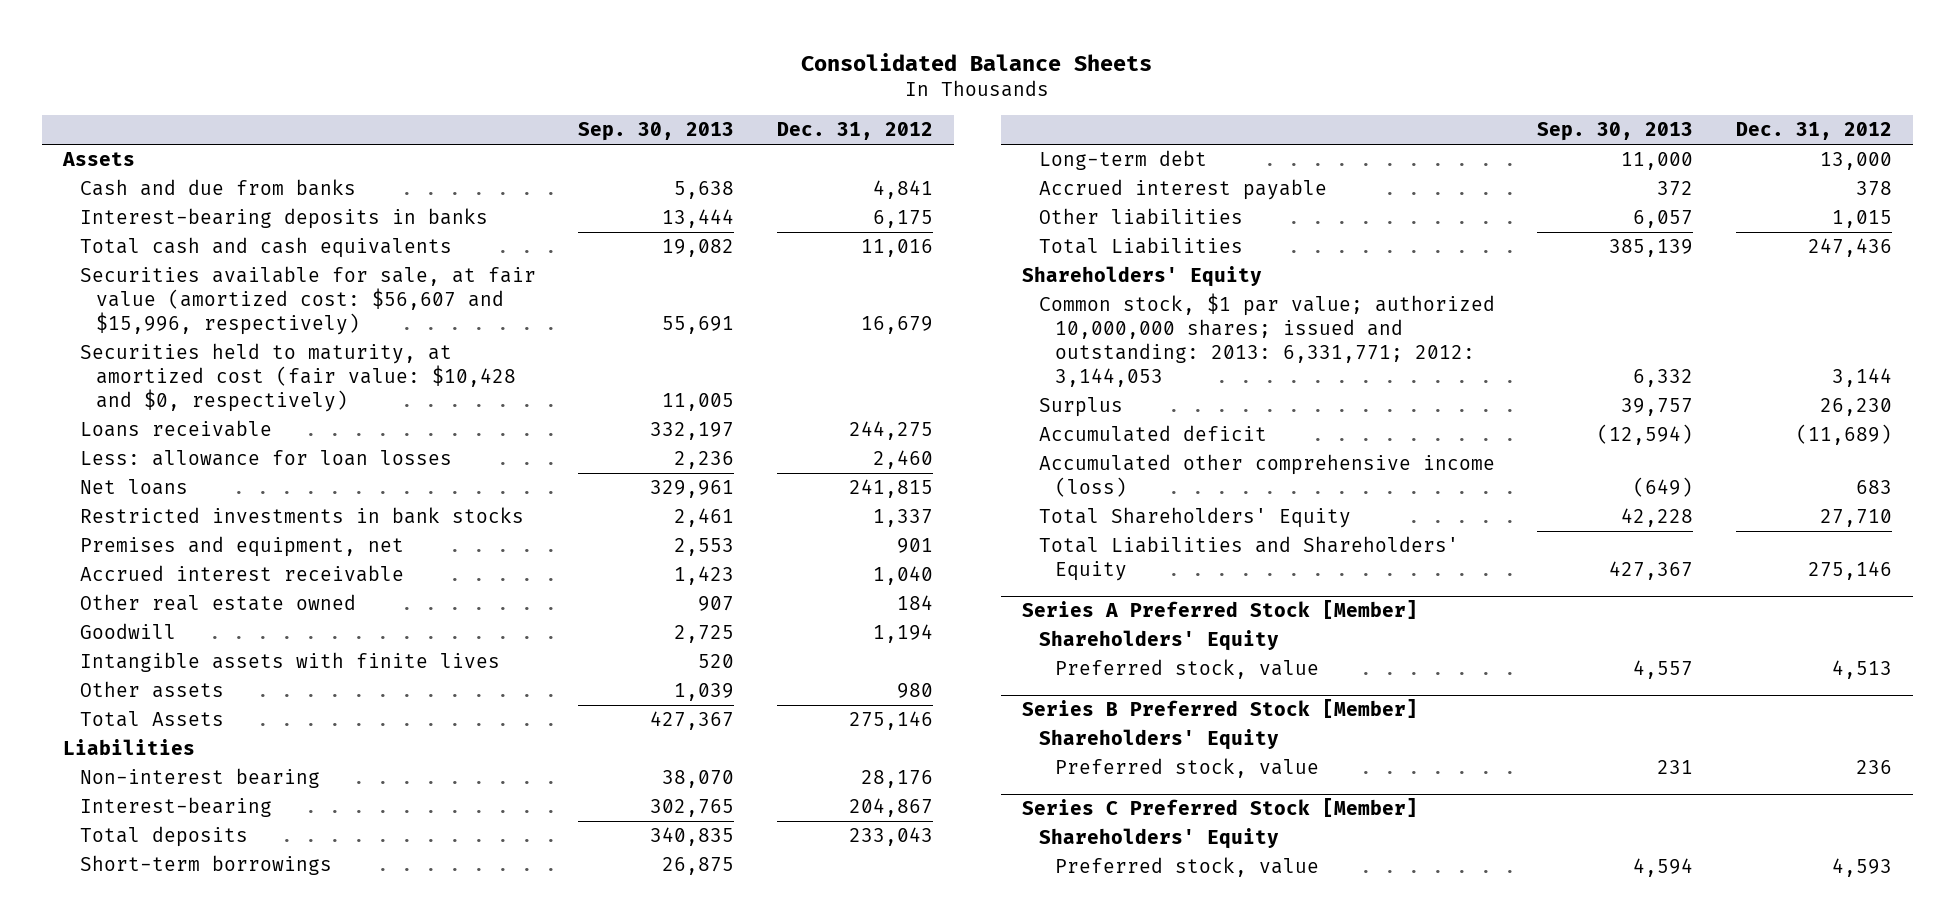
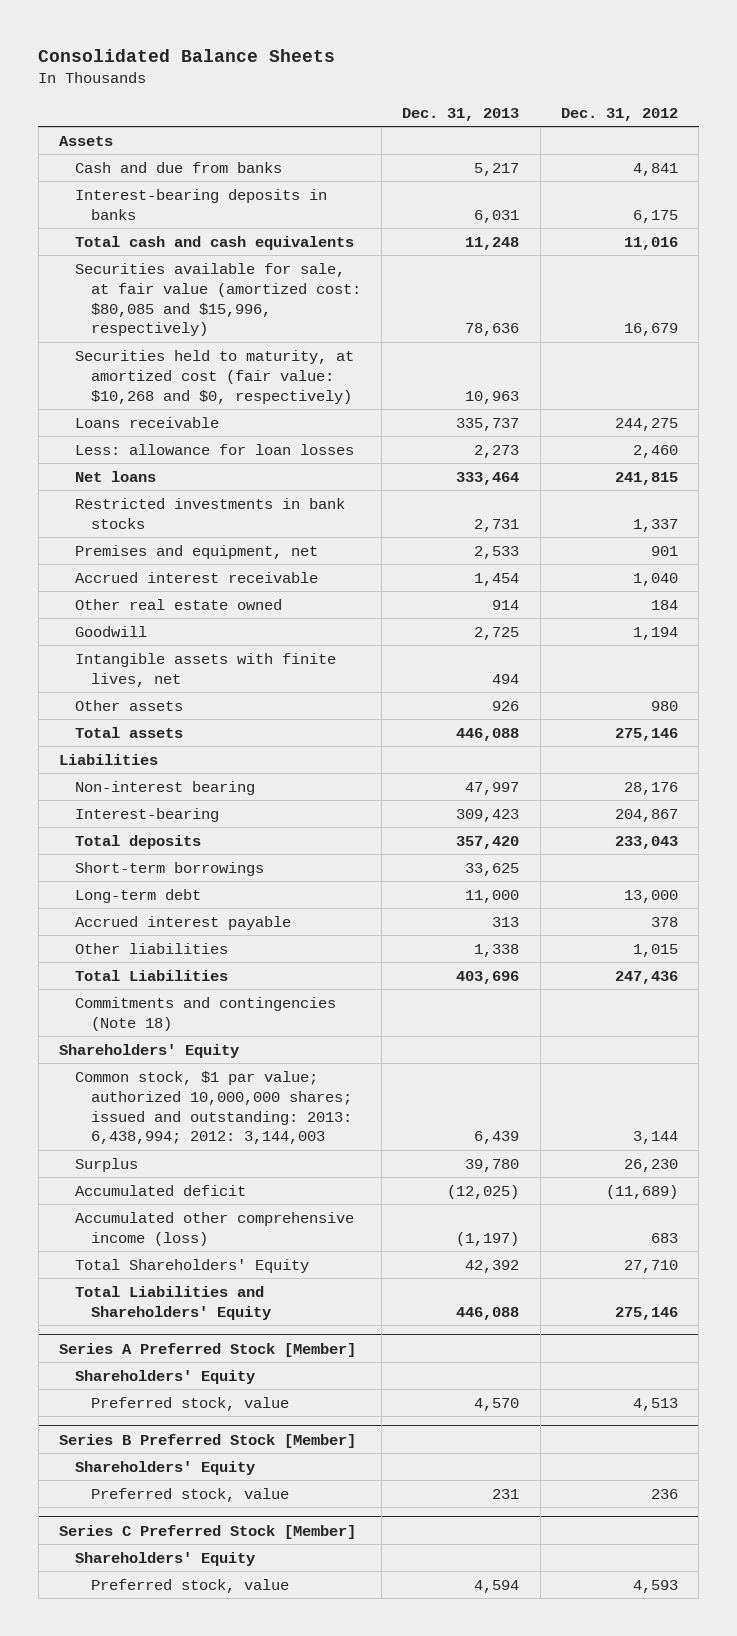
- | Sep. 30, 2013 | Dec. 31, 2012
+ | Dec. 31, 2013 | Dec. 31, 2012
- Securities available for sale, at fair value (amortized cost: $56,607 and $15,996, respectively) | 55,691 | 16,679
- Securities held to maturity, at amortized cost (fair value: $10,428 and $0, respectively) | 11,005 |
+ Securities available for sale, at fair value (amortized cost: $80,085 and $15,996, respectively) | 78,636 | 16,679
+ Securities held to maturity, at amortized cost (fair value: $10,268 and $0, respectively) | 10,963 |
- Intangible assets with finite lives | 520 |
+ Intangible assets with finite lives, net | 494 |
- Total Assets | 427,367 | 275,146
+ Total assets | 446,088 | 275,146
+ Commitments and contingencies (Note 18)
- Common stock, $1 par value; authorized 10,000,000 shares; issued and outstanding: 2013: 6,331,771; 2012: 3,144,053 | 6,332 | 3,144
+ Common stock, $1 par value; authorized 10,000,000 shares; issued and outstanding: 2013: 6,438,994; 2012: 3,144,003 | 6,439 | 3,144

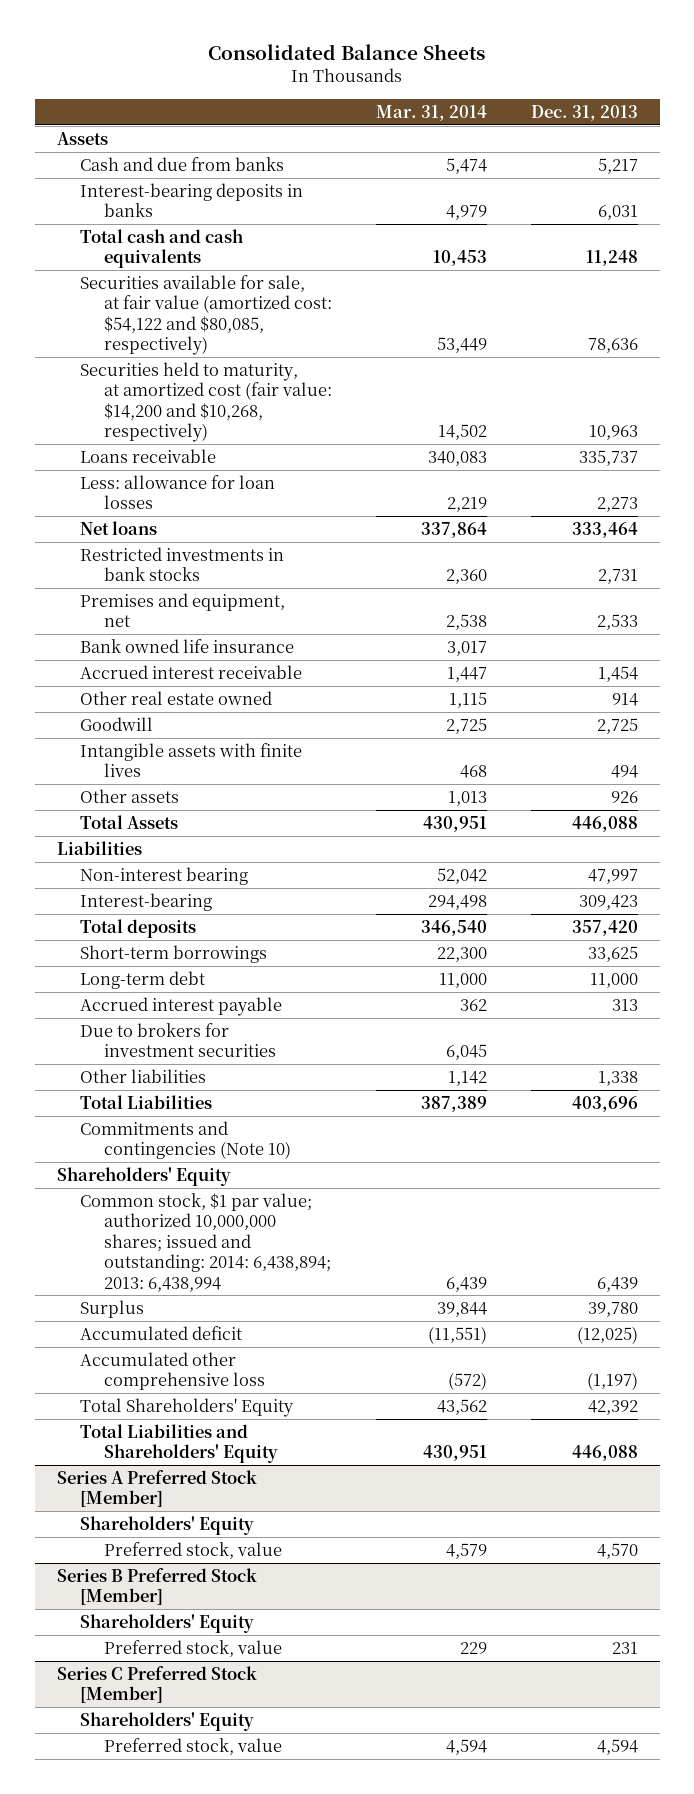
- | Dec. 31, 2013 | Dec. 31, 2012
+ | Mar. 31, 2014 | Dec. 31, 2013
- Securities available for sale, at fair value (amortized cost: $80,085 and $15,996, respectively) | 78,636 | 16,679
- Securities held to maturity, at amortized cost (fair value: $10,268 and $0, respectively) | 10,963 |
+ Securities available for sale, at fair value (amortized cost: $54,122 and $80,085, respectively) | 53,449 | 78,636
+ Securities held to maturity, at amortized cost (fair value: $14,200 and $10,268, respectively) | 14,502 | 10,963
+ Bank owned life insurance | 3,017 |
- Intangible assets with finite lives, net | 494 |
+ Intangible assets with finite lives | 468 | 494
- Total assets | 446,088 | 275,146
+ Total Assets | 430,951 | 446,088
+ Due to brokers for investment securities | 6,045 |
- Commitments and contingencies (Note 18)
+ Commitments and contingencies (Note 10)
- Common stock, $1 par value; authorized 10,000,000 shares; issued and outstanding: 2013: 6,438,994; 2012: 3,144,003 | 6,439 | 3,144
+ Common stock, $1 par value; authorized 10,000,000 shares; issued and outstanding: 2014: 6,438,894; 2013: 6,438,994 | 6,439 | 6,439
- Accumulated other comprehensive income (loss) | (1,197) | 683
+ Accumulated other comprehensive loss | (572) | (1,197)

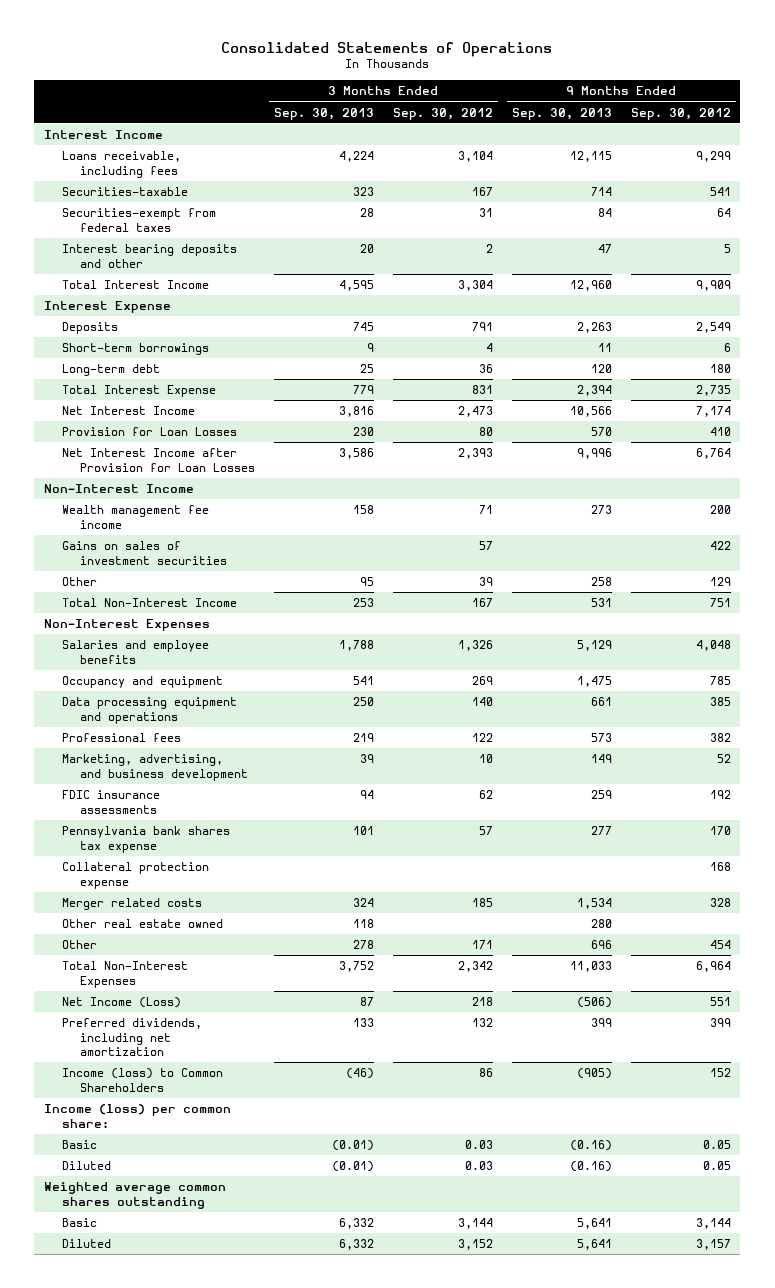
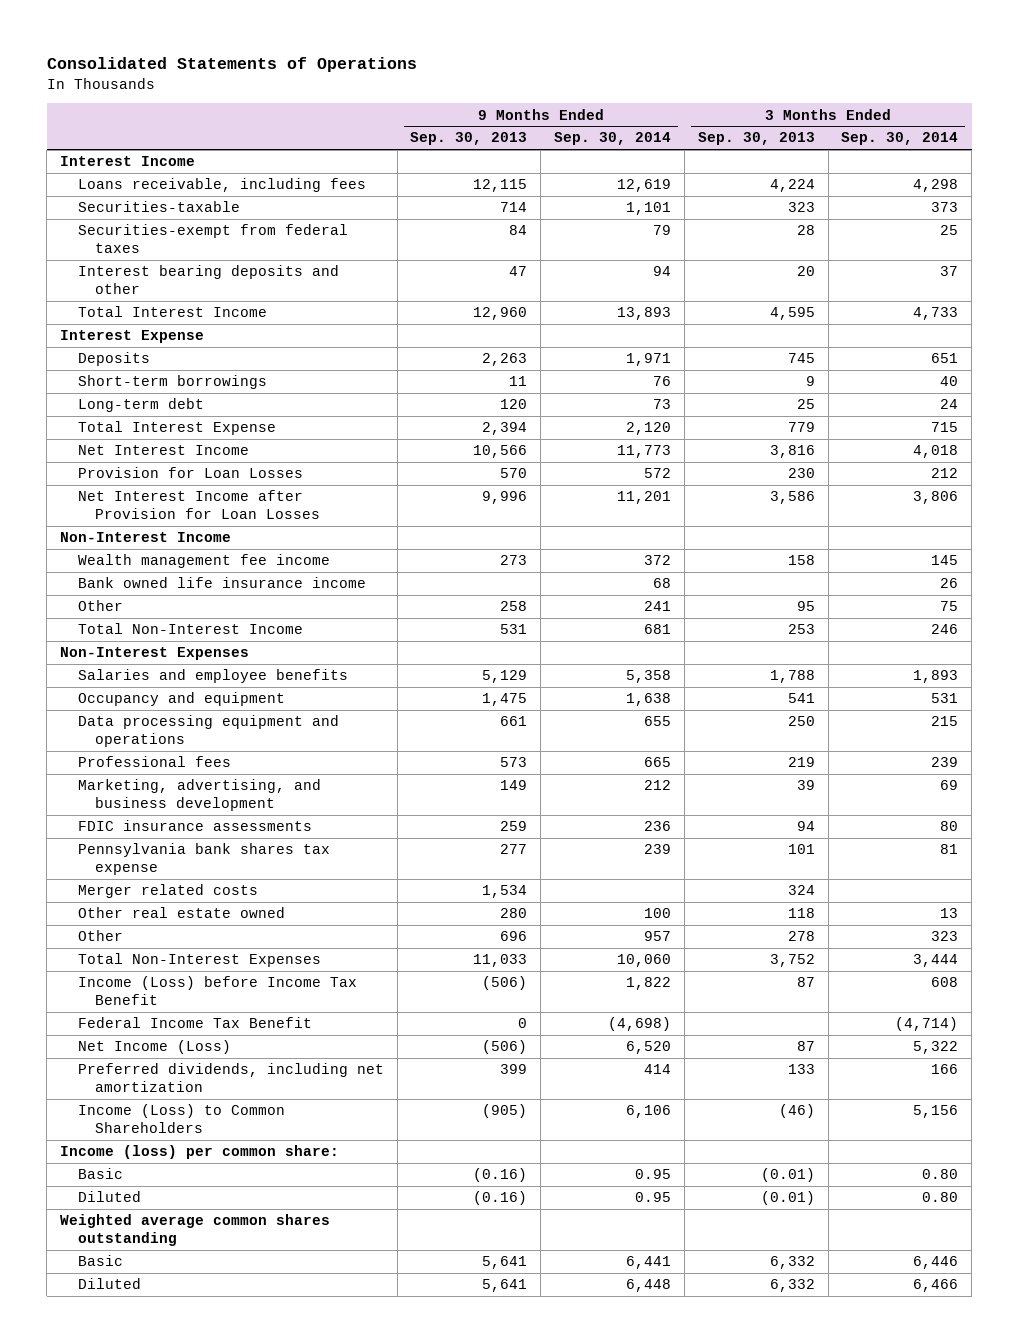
- | 3 Months Ended Sep. 30, 2013 | 3 Months Ended Sep. 30, 2012 | 9 Months Ended Sep. 30, 2013 | 9 Months Ended Sep. 30, 2012
+ | 9 Months Ended Sep. 30, 2013 | 9 Months Ended Sep. 30, 2014 | 3 Months Ended Sep. 30, 2013 | 3 Months Ended Sep. 30, 2014
- Gains on sales of investment securities | | 57 | | 422
+ Bank owned life insurance income | | 68 | | 26
- Collateral protection expense | | | | 168
+ Income (Loss) before Income Tax Benefit | (506) | 1,822 | 87 | 608
+ Federal Income Tax Benefit | 0 | (4,698) | | (4,714)
- Income (loss) to Common Shareholders | (46) | 86 | (905) | 152
+ Income (Loss) to Common Shareholders | (905) | 6,106 | (46) | 5,156

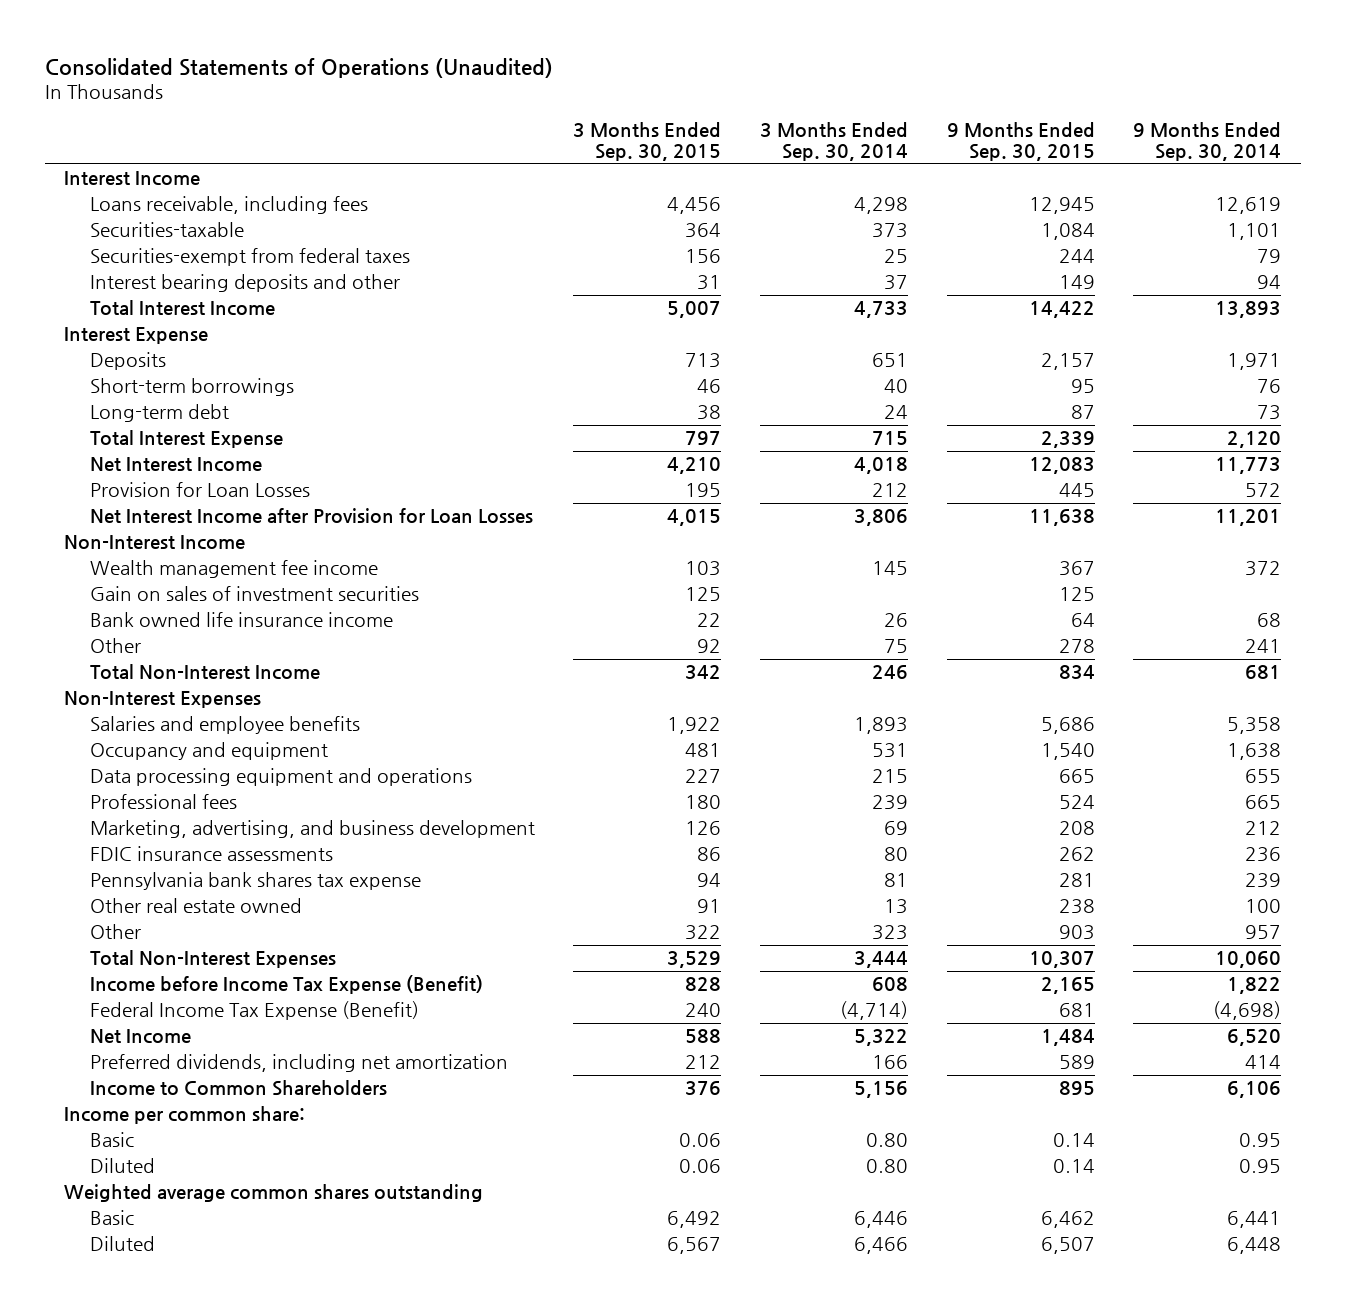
- Consolidated Statements of Operations
+ Consolidated Statements of Operations (Unaudited)
- | 9 Months Ended Sep. 30, 2013 | 9 Months Ended Sep. 30, 2014 | 3 Months Ended Sep. 30, 2013 | 3 Months Ended Sep. 30, 2014
+ | 3 Months Ended Sep. 30, 2015 | 3 Months Ended Sep. 30, 2014 | 9 Months Ended Sep. 30, 2015 | 9 Months Ended Sep. 30, 2014
+ Gain on sales of investment securities | 125 | | 125 |
- Merger related costs | 1,534 | | 324 |
- Income (Loss) before Income Tax Benefit | (506) | 1,822 | 87 | 608
- Federal Income Tax Benefit | 0 | (4,698) | | (4,714)
- Net Income (Loss) | (506) | 6,520 | 87 | 5,322
+ Income before Income Tax Expense (Benefit) | 828 | 608 | 2,165 | 1,822
+ Federal Income Tax Expense (Benefit) | 240 | (4,714) | 681 | (4,698)
+ Net Income | 588 | 5,322 | 1,484 | 6,520
- Income (Loss) to Common Shareholders | (905) | 6,106 | (46) | 5,156
- Income (loss) per common share:
+ Income to Common Shareholders | 376 | 5,156 | 895 | 6,106
+ Income per common share:

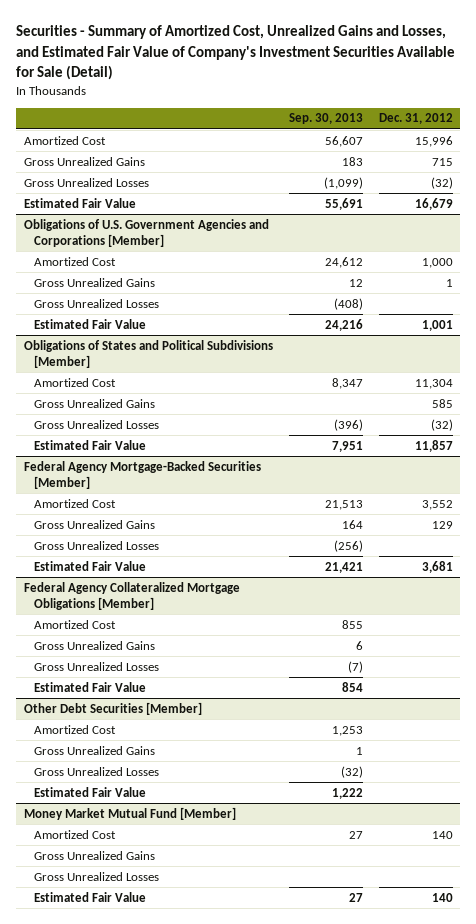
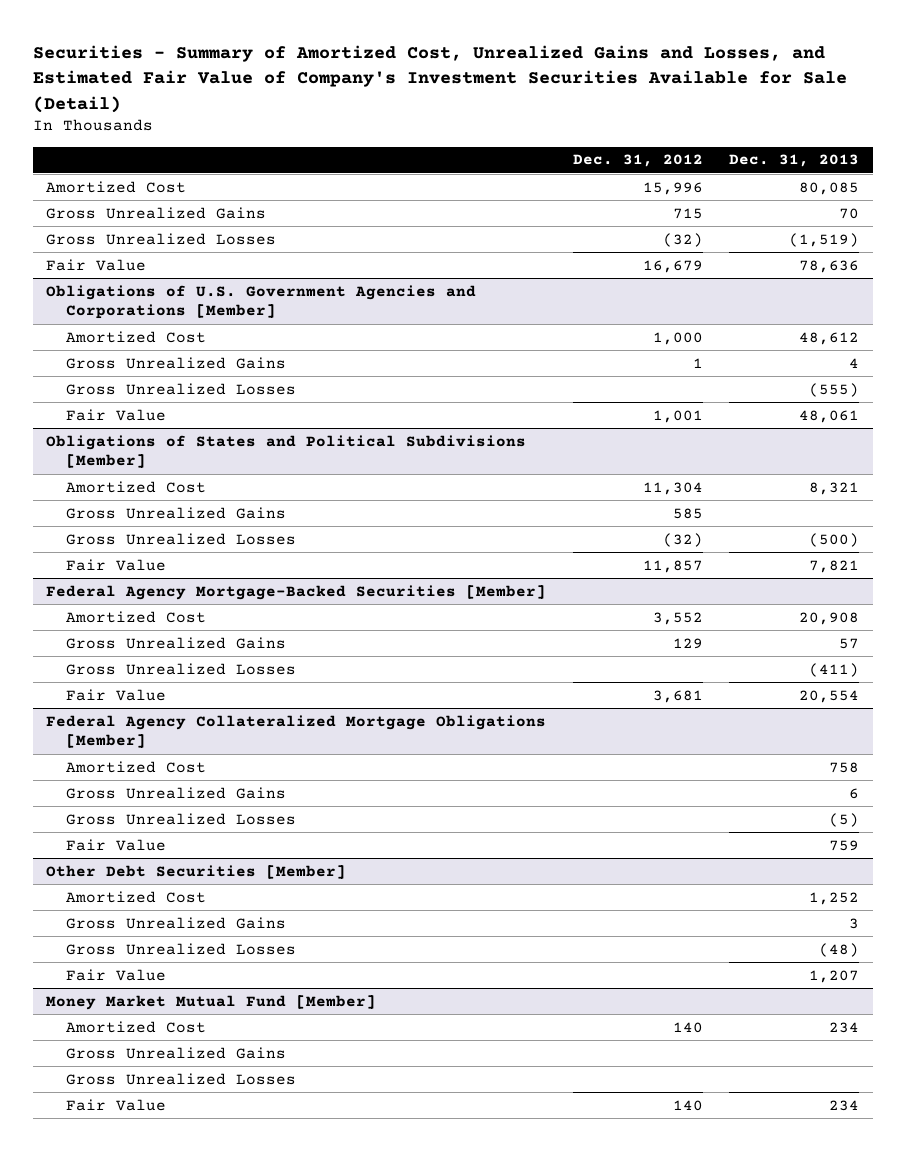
- | Sep. 30, 2013 | Dec. 31, 2012
+ | Dec. 31, 2012 | Dec. 31, 2013
- Estimated Fair Value | 55,691 | 16,679
+ Fair Value | 16,679 | 78,636
@ Obligations of U.S. Government Agencies and Corporations [Member]
- Estimated Fair Value | 24,216 | 1,001
+ Fair Value | 1,001 | 48,061
@ Obligations of States and Political Subdivisions [Member]
- Estimated Fair Value | 7,951 | 11,857
+ Fair Value | 11,857 | 7,821
@ Federal Agency Mortgage-Backed Securities [Member]
- Estimated Fair Value | 21,421 | 3,681
+ Fair Value | 3,681 | 20,554
@ Federal Agency Collateralized Mortgage Obligations [Member]
- Estimated Fair Value | 854 |
+ Fair Value | | 759
@ Other Debt Securities [Member]
- Estimated Fair Value | 1,222 |
+ Fair Value | | 1,207
@ Money Market Mutual Fund [Member]
- Estimated Fair Value | 27 | 140
+ Fair Value | 140 | 234

